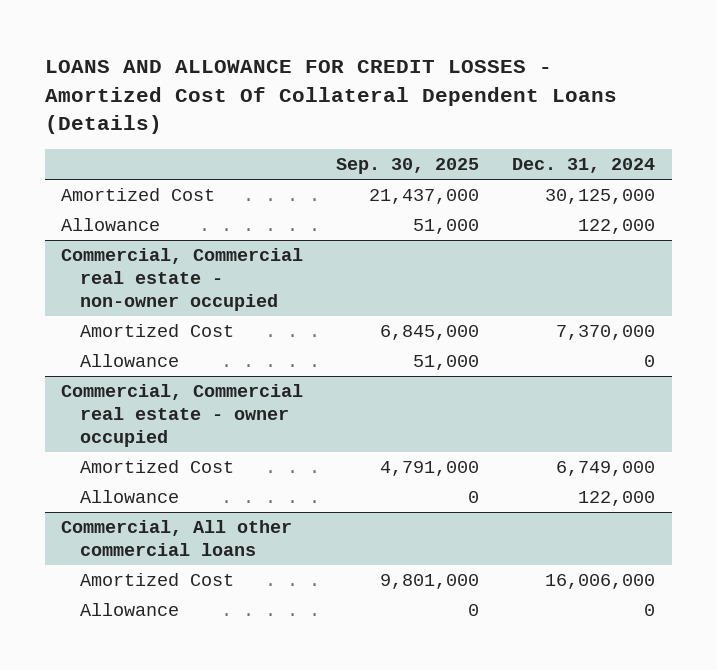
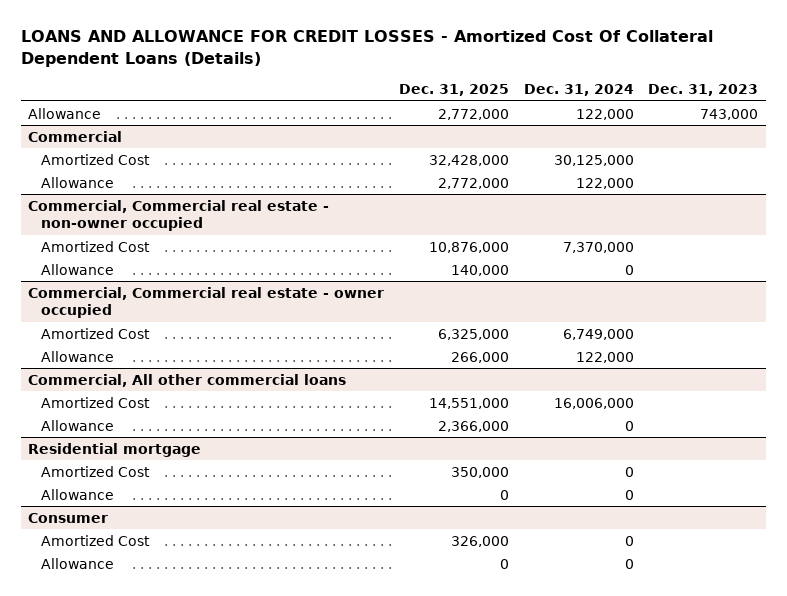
- | Sep. 30, 2025 | Dec. 31, 2024
+ | Dec. 31, 2025 | Dec. 31, 2024 | Dec. 31, 2023
+ Allowance | 2,772,000 | 122,000 | 743,000
+ Commercial
+ Residential mortgage
+ Amortized Cost | 350,000 | 0 |
+ Allowance | 0 | 0 |
+ Consumer
+ Amortized Cost | 326,000 | 0 |
+ Allowance | 0 | 0 |

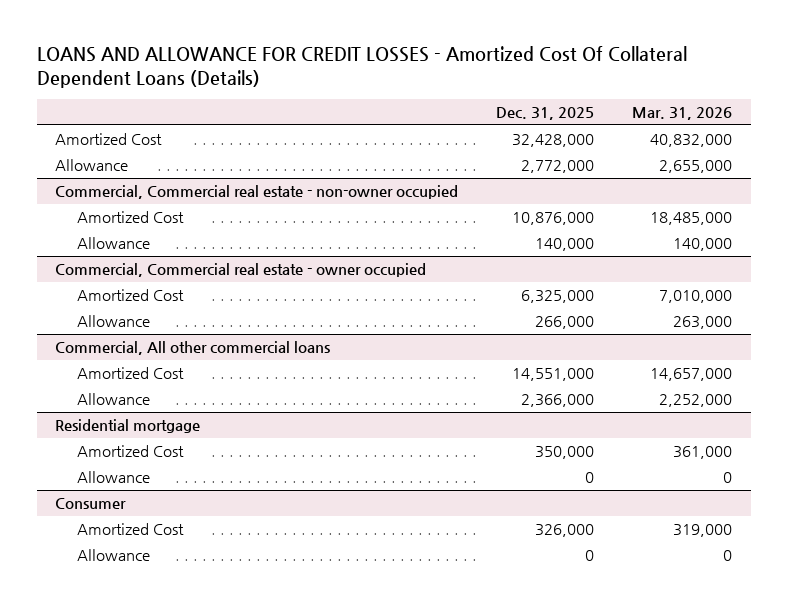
- | Dec. 31, 2025 | Dec. 31, 2024 | Dec. 31, 2023
+ | Dec. 31, 2025 | Mar. 31, 2026
- Allowance | 2,772,000 | 122,000 | 743,000
- Commercial

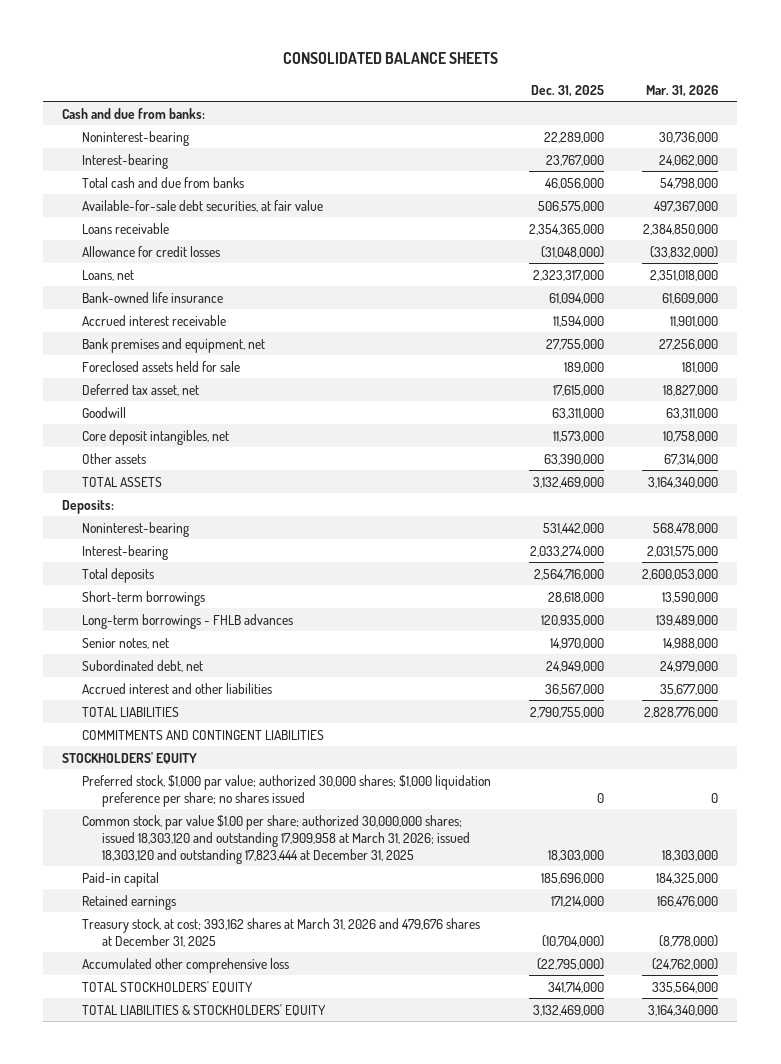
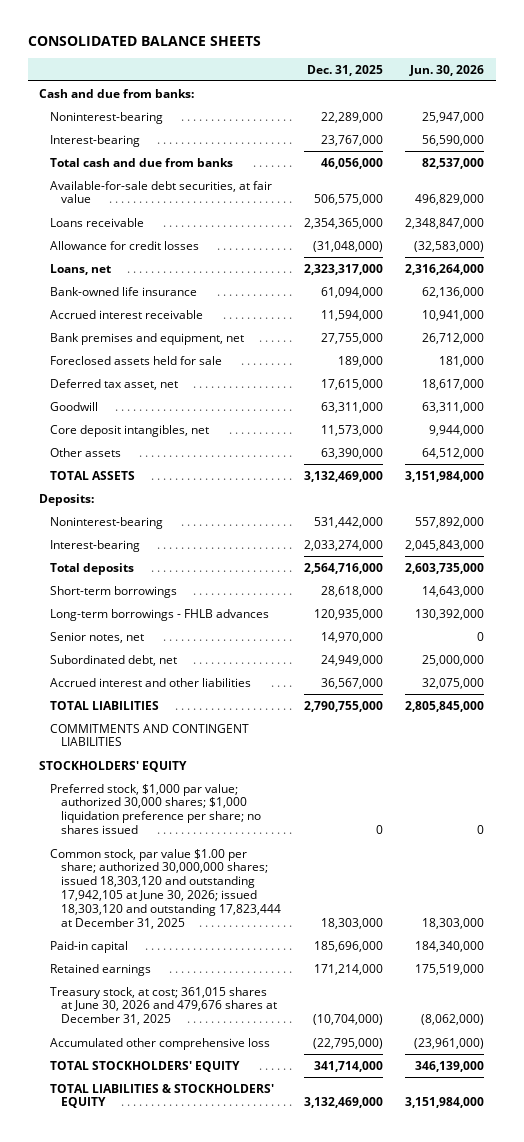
- | Dec. 31, 2025 | Mar. 31, 2026
+ | Dec. 31, 2025 | Jun. 30, 2026
- Common stock, par value $1.00 per share; authorized 30,000,000 shares; issued 18,303,120 and outstanding 17,909,958 at March 31, 2026; issued 18,303,120 and outstanding 17,823,444 at December 31, 2025 | 18,303,000 | 18,303,000
+ Common stock, par value $1.00 per share; authorized 30,000,000 shares; issued 18,303,120 and outstanding 17,942,105 at June 30, 2026; issued 18,303,120 and outstanding 17,823,444 at December 31, 2025 | 18,303,000 | 18,303,000
- Treasury stock, at cost; 393,162 shares at March 31, 2026 and 479,676 shares at December 31, 2025 | (10,704,000) | (8,778,000)
+ Treasury stock, at cost; 361,015 shares at June 30, 2026 and 479,676 shares at December 31, 2025 | (10,704,000) | (8,062,000)

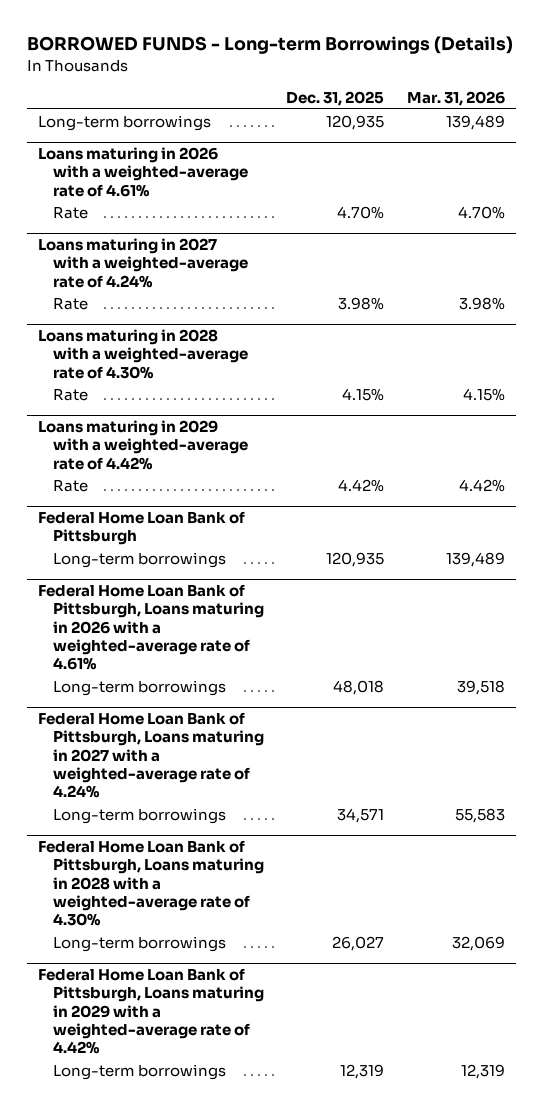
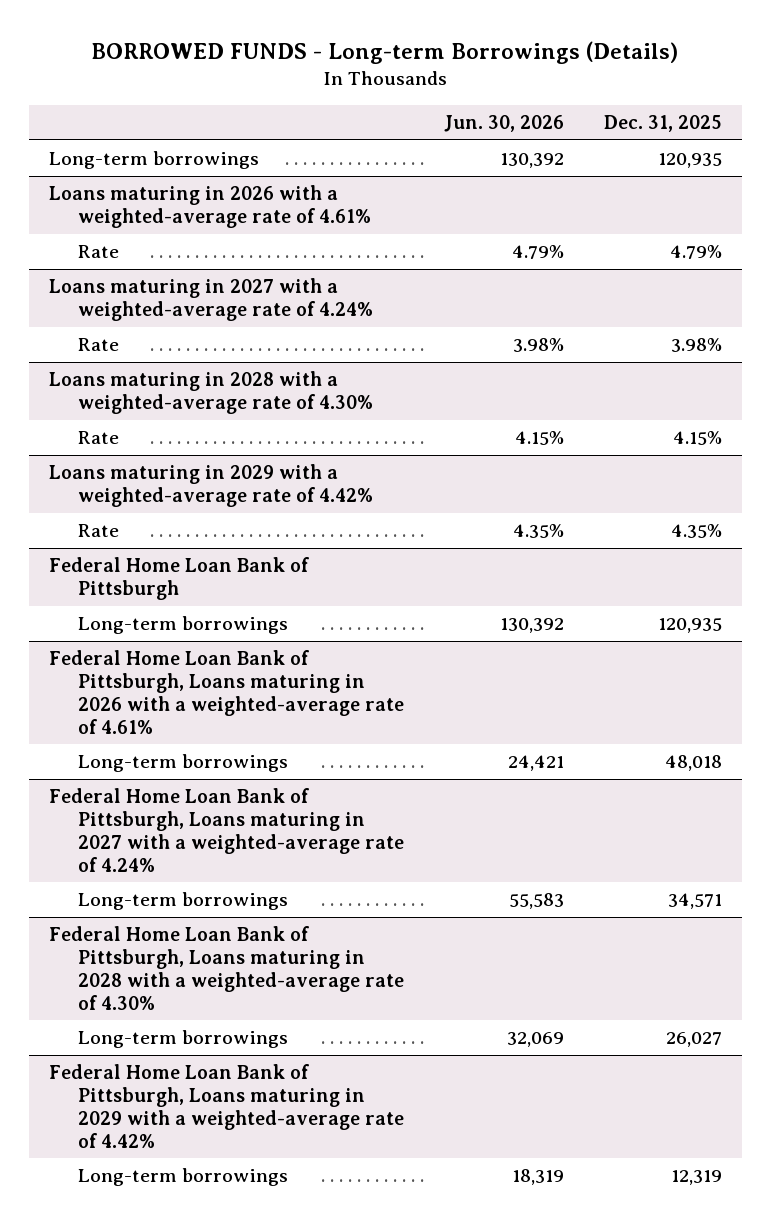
- | Dec. 31, 2025 | Mar. 31, 2026
+ | Jun. 30, 2026 | Dec. 31, 2025
@ Loans maturing in 2026 with a weighted-average rate of 4.61%
- Rate | 4.70% | 4.70%
+ Rate | 4.79% | 4.79%
@ Loans maturing in 2029 with a weighted-average rate of 4.42%
- Rate | 4.42% | 4.42%
+ Rate | 4.35% | 4.35%

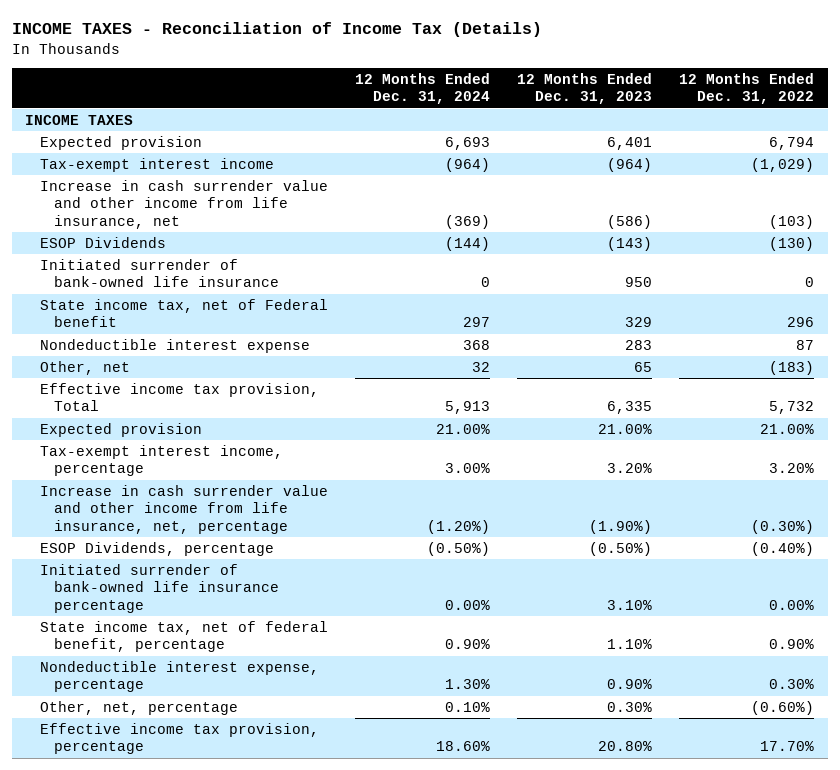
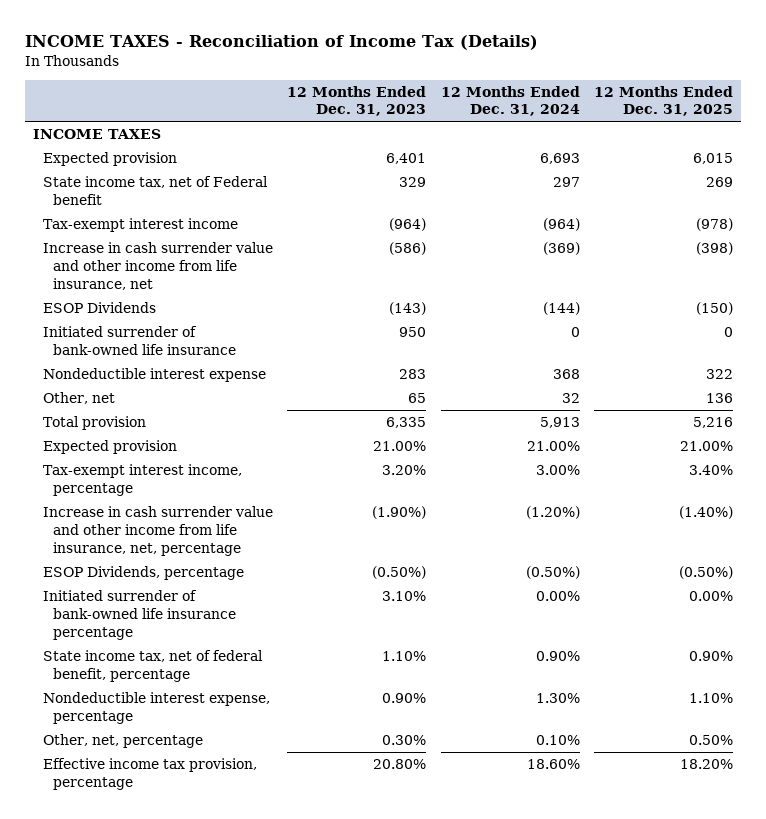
- | 12 Months Ended Dec. 31, 2024 | 12 Months Ended Dec. 31, 2023 | 12 Months Ended Dec. 31, 2022
+ | 12 Months Ended Dec. 31, 2023 | 12 Months Ended Dec. 31, 2024 | 12 Months Ended Dec. 31, 2025
moved up: State income tax, net of Federal benefit | 329 | 297 | 269
- Effective income tax provision, Total | 5,913 | 6,335 | 5,732
+ Total provision | 6,335 | 5,913 | 5,216

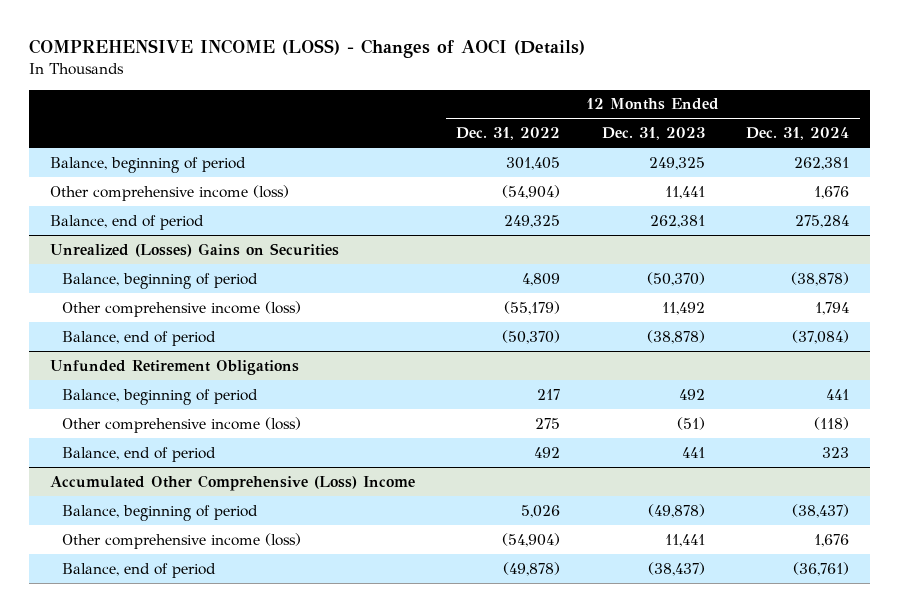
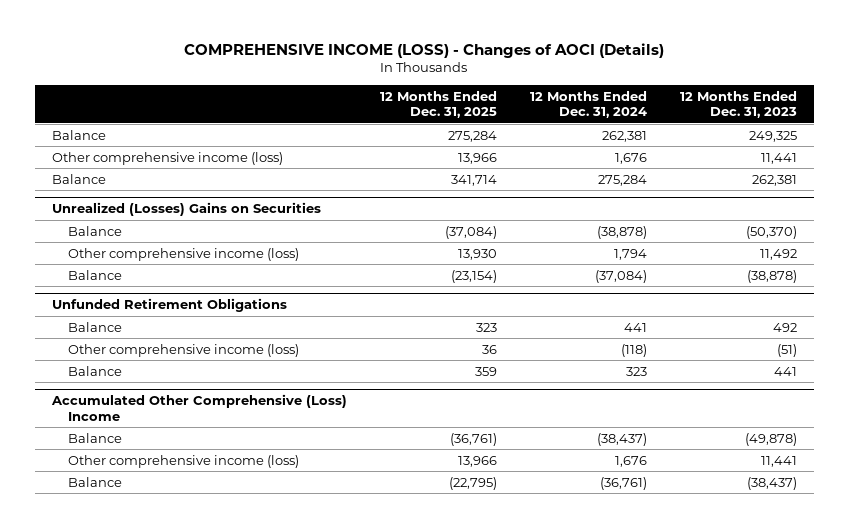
- | 12 Months Ended Dec. 31, 2022 | 12 Months Ended Dec. 31, 2023 | 12 Months Ended Dec. 31, 2024
+ | 12 Months Ended Dec. 31, 2025 | 12 Months Ended Dec. 31, 2024 | 12 Months Ended Dec. 31, 2023
- Balance, beginning of period | 301,405 | 249,325 | 262,381
+ Balance | 275,284 | 262,381 | 249,325
- Balance, end of period | 249,325 | 262,381 | 275,284
+ Balance | 341,714 | 275,284 | 262,381
@ Unrealized (Losses) Gains on Securities
- Balance, beginning of period | 4,809 | (50,370) | (38,878)
+ Balance | (37,084) | (38,878) | (50,370)
- Balance, end of period | (50,370) | (38,878) | (37,084)
+ Balance | (23,154) | (37,084) | (38,878)
@ Unfunded Retirement Obligations
- Balance, beginning of period | 217 | 492 | 441
+ Balance | 323 | 441 | 492
- Balance, end of period | 492 | 441 | 323
+ Balance | 359 | 323 | 441
@ Accumulated Other Comprehensive (Loss) Income
- Balance, beginning of period | 5,026 | (49,878) | (38,437)
+ Balance | (36,761) | (38,437) | (49,878)
- Balance, end of period | (49,878) | (38,437) | (36,761)
+ Balance | (22,795) | (36,761) | (38,437)

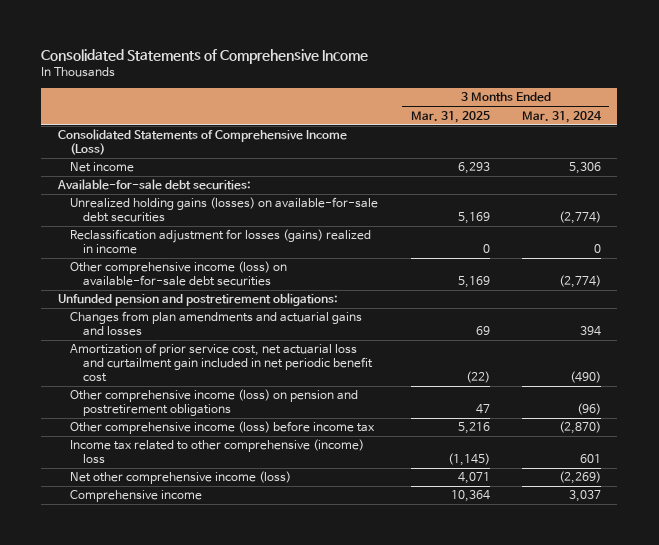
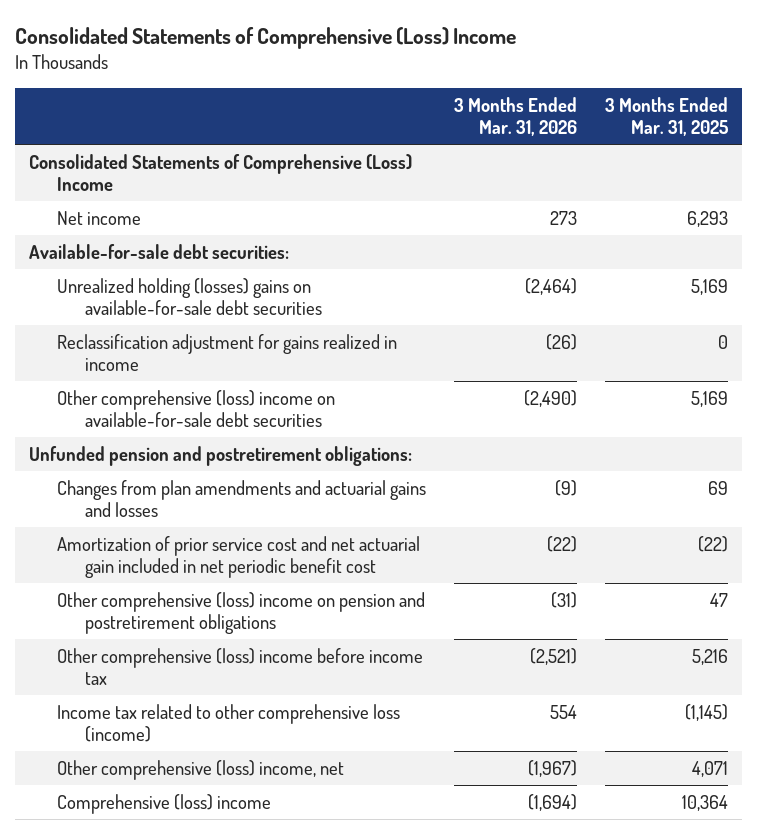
- Consolidated Statements of Comprehensive Income
+ Consolidated Statements of Comprehensive (Loss) Income
- | 3 Months Ended Mar. 31, 2025 | 3 Months Ended Mar. 31, 2024
+ | 3 Months Ended Mar. 31, 2026 | 3 Months Ended Mar. 31, 2025
- Consolidated Statements of Comprehensive Income (Loss)
+ Consolidated Statements of Comprehensive (Loss) Income
- Unrealized holding gains (losses) on available-for-sale debt securities | 5,169 | (2,774)
- Reclassification adjustment for losses (gains) realized in income | 0 | 0
- Other comprehensive income (loss) on available-for-sale debt securities | 5,169 | (2,774)
+ Unrealized holding (losses) gains on available-for-sale debt securities | (2,464) | 5,169
+ Reclassification adjustment for gains realized in income | (26) | 0
+ Other comprehensive (loss) income on available-for-sale debt securities | (2,490) | 5,169
- Amortization of prior service cost, net actuarial loss and curtailment gain included in net periodic benefit cost | (22) | (490)
- Other comprehensive income (loss) on pension and postretirement obligations | 47 | (96)
- Other comprehensive income (loss) before income tax | 5,216 | (2,870)
- Income tax related to other comprehensive (income) loss | (1,145) | 601
- Net other comprehensive income (loss) | 4,071 | (2,269)
- Comprehensive income | 10,364 | 3,037
+ Amortization of prior service cost and net actuarial gain included in net periodic benefit cost | (22) | (22)
+ Other comprehensive (loss) income on pension and postretirement obligations | (31) | 47
+ Other comprehensive (loss) income before income tax | (2,521) | 5,216
+ Income tax related to other comprehensive loss (income) | 554 | (1,145)
+ Other comprehensive (loss) income, net | (1,967) | 4,071
+ Comprehensive (loss) income | (1,694) | 10,364

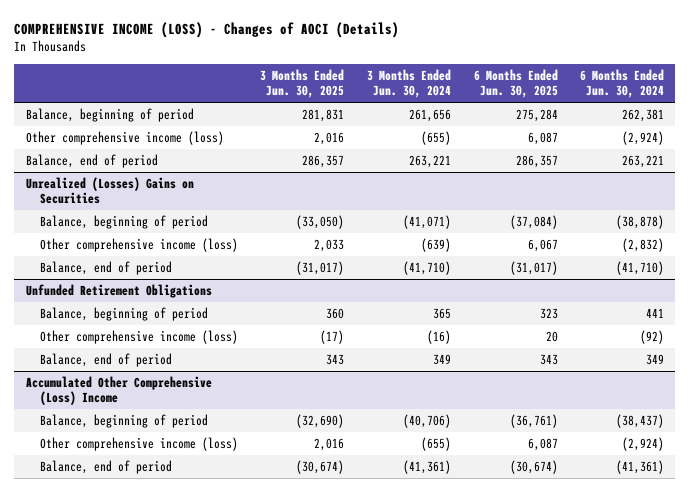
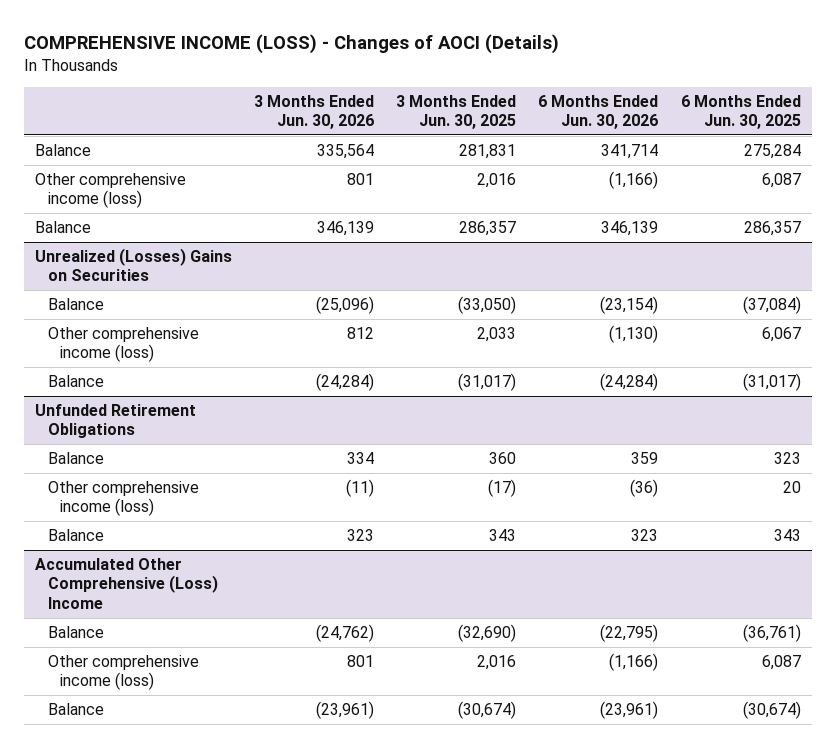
- | 3 Months Ended Jun. 30, 2025 | 3 Months Ended Jun. 30, 2024 | 6 Months Ended Jun. 30, 2025 | 6 Months Ended Jun. 30, 2024
+ | 3 Months Ended Jun. 30, 2026 | 3 Months Ended Jun. 30, 2025 | 6 Months Ended Jun. 30, 2026 | 6 Months Ended Jun. 30, 2025
- Balance, beginning of period | 281,831 | 261,656 | 275,284 | 262,381
+ Balance | 335,564 | 281,831 | 341,714 | 275,284
- Balance, end of period | 286,357 | 263,221 | 286,357 | 263,221
+ Balance | 346,139 | 286,357 | 346,139 | 286,357
@ Unrealized (Losses) Gains on Securities
- Balance, beginning of period | (33,050) | (41,071) | (37,084) | (38,878)
+ Balance | (25,096) | (33,050) | (23,154) | (37,084)
- Balance, end of period | (31,017) | (41,710) | (31,017) | (41,710)
+ Balance | (24,284) | (31,017) | (24,284) | (31,017)
@ Unfunded Retirement Obligations
- Balance, beginning of period | 360 | 365 | 323 | 441
+ Balance | 334 | 360 | 359 | 323
- Balance, end of period | 343 | 349 | 343 | 349
+ Balance | 323 | 343 | 323 | 343
@ Accumulated Other Comprehensive (Loss) Income
- Balance, beginning of period | (32,690) | (40,706) | (36,761) | (38,437)
+ Balance | (24,762) | (32,690) | (22,795) | (36,761)
- Balance, end of period | (30,674) | (41,361) | (30,674) | (41,361)
+ Balance | (23,961) | (30,674) | (23,961) | (30,674)

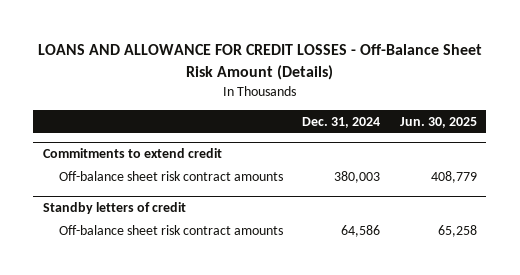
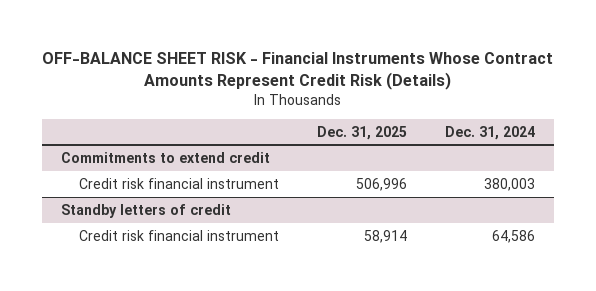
- LOANS AND ALLOWANCE FOR CREDIT LOSSES - Off-Balance Sheet Risk Amount (Details)
+ OFF-BALANCE SHEET RISK - Financial Instruments Whose Contract Amounts Represent Credit Risk (Details)
- | Dec. 31, 2024 | Jun. 30, 2025
+ | Dec. 31, 2025 | Dec. 31, 2024
@ Commitments to extend credit
- Off-balance sheet risk contract amounts | 380,003 | 408,779
+ Credit risk financial instrument | 506,996 | 380,003
@ Standby letters of credit
- Off-balance sheet risk contract amounts | 64,586 | 65,258
+ Credit risk financial instrument | 58,914 | 64,586

